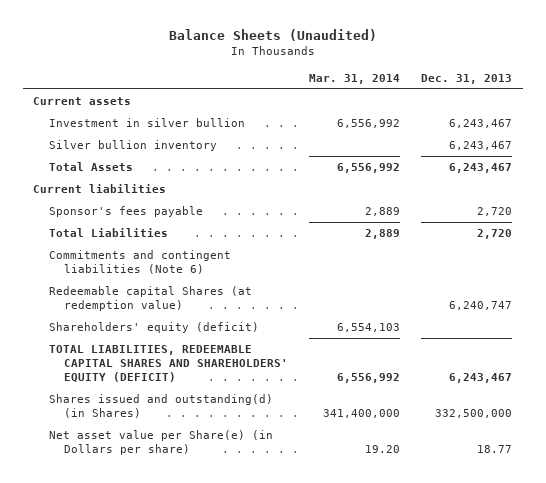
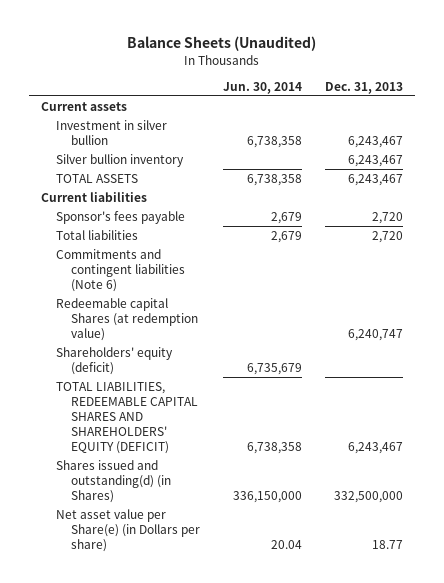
- | Mar. 31, 2014 | Dec. 31, 2013
+ | Jun. 30, 2014 | Dec. 31, 2013
- Total Assets | 6,556,992 | 6,243,467
+ TOTAL ASSETS | 6,738,358 | 6,243,467
- Total Liabilities | 2,889 | 2,720
+ Total liabilities | 2,679 | 2,720

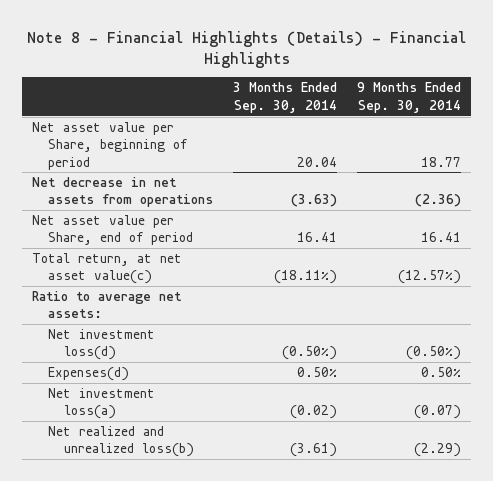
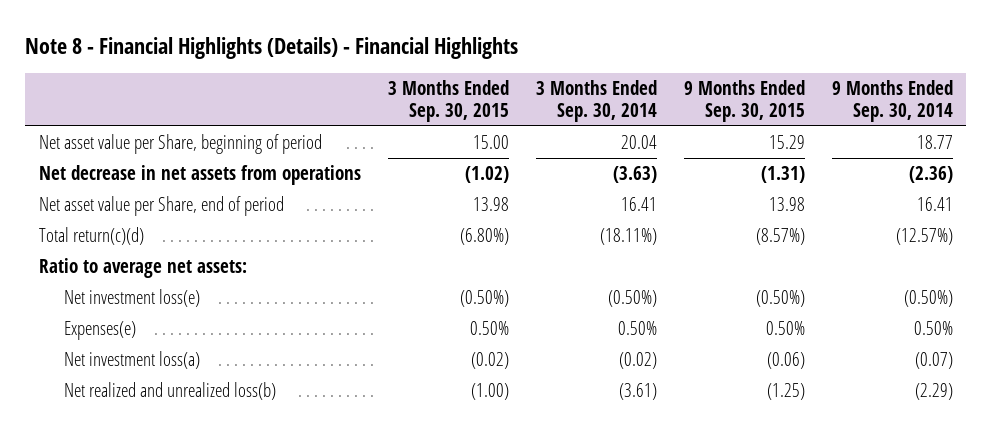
- | 3 Months Ended Sep. 30, 2014 | 9 Months Ended Sep. 30, 2014
+ | 3 Months Ended Sep. 30, 2015 | 3 Months Ended Sep. 30, 2014 | 9 Months Ended Sep. 30, 2015 | 9 Months Ended Sep. 30, 2014
- Total return, at net asset value(c) | (18.11%) | (12.57%)
+ Total return(c)(d) | (6.80%) | (18.11%) | (8.57%) | (12.57%)
- Net investment loss(d) | (0.50%) | (0.50%)
- Expenses(d) | 0.50% | 0.50%
+ Net investment loss(e) | (0.50%) | (0.50%) | (0.50%) | (0.50%)
+ Expenses(e) | 0.50% | 0.50% | 0.50% | 0.50%

